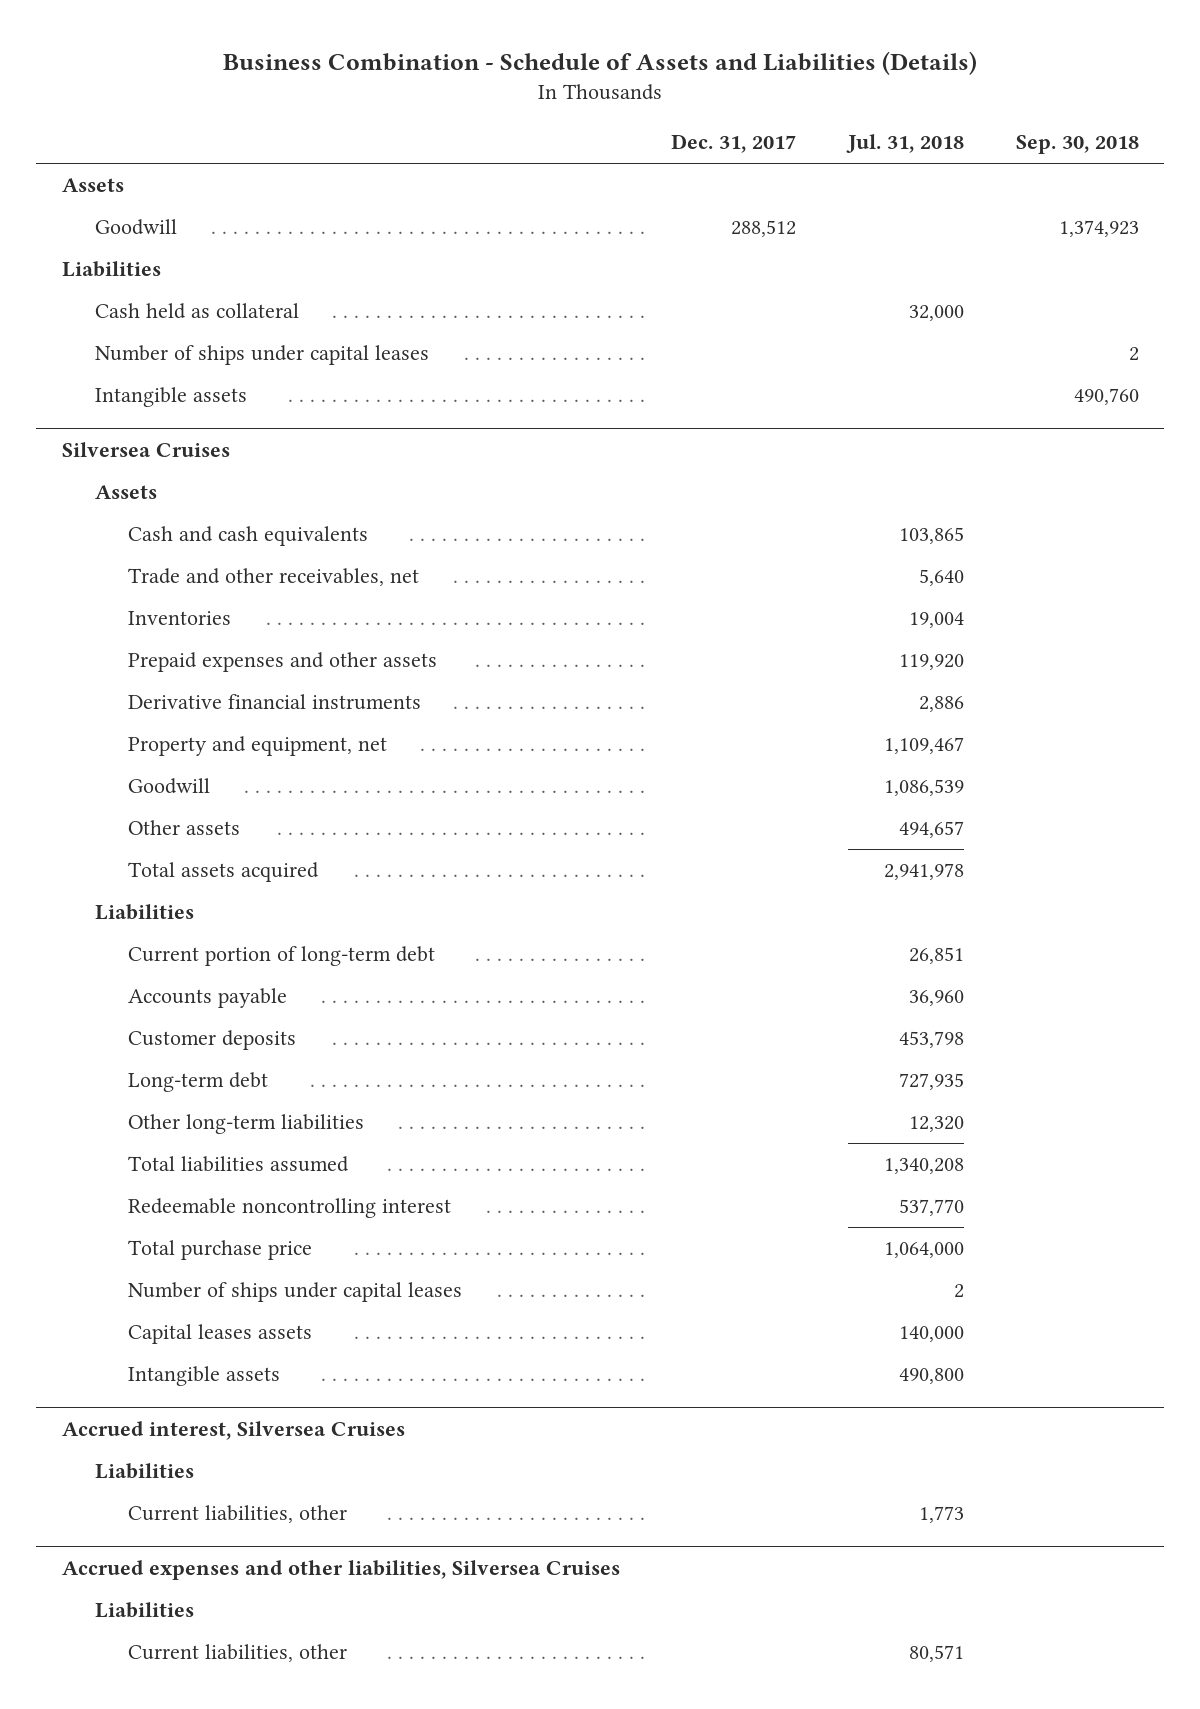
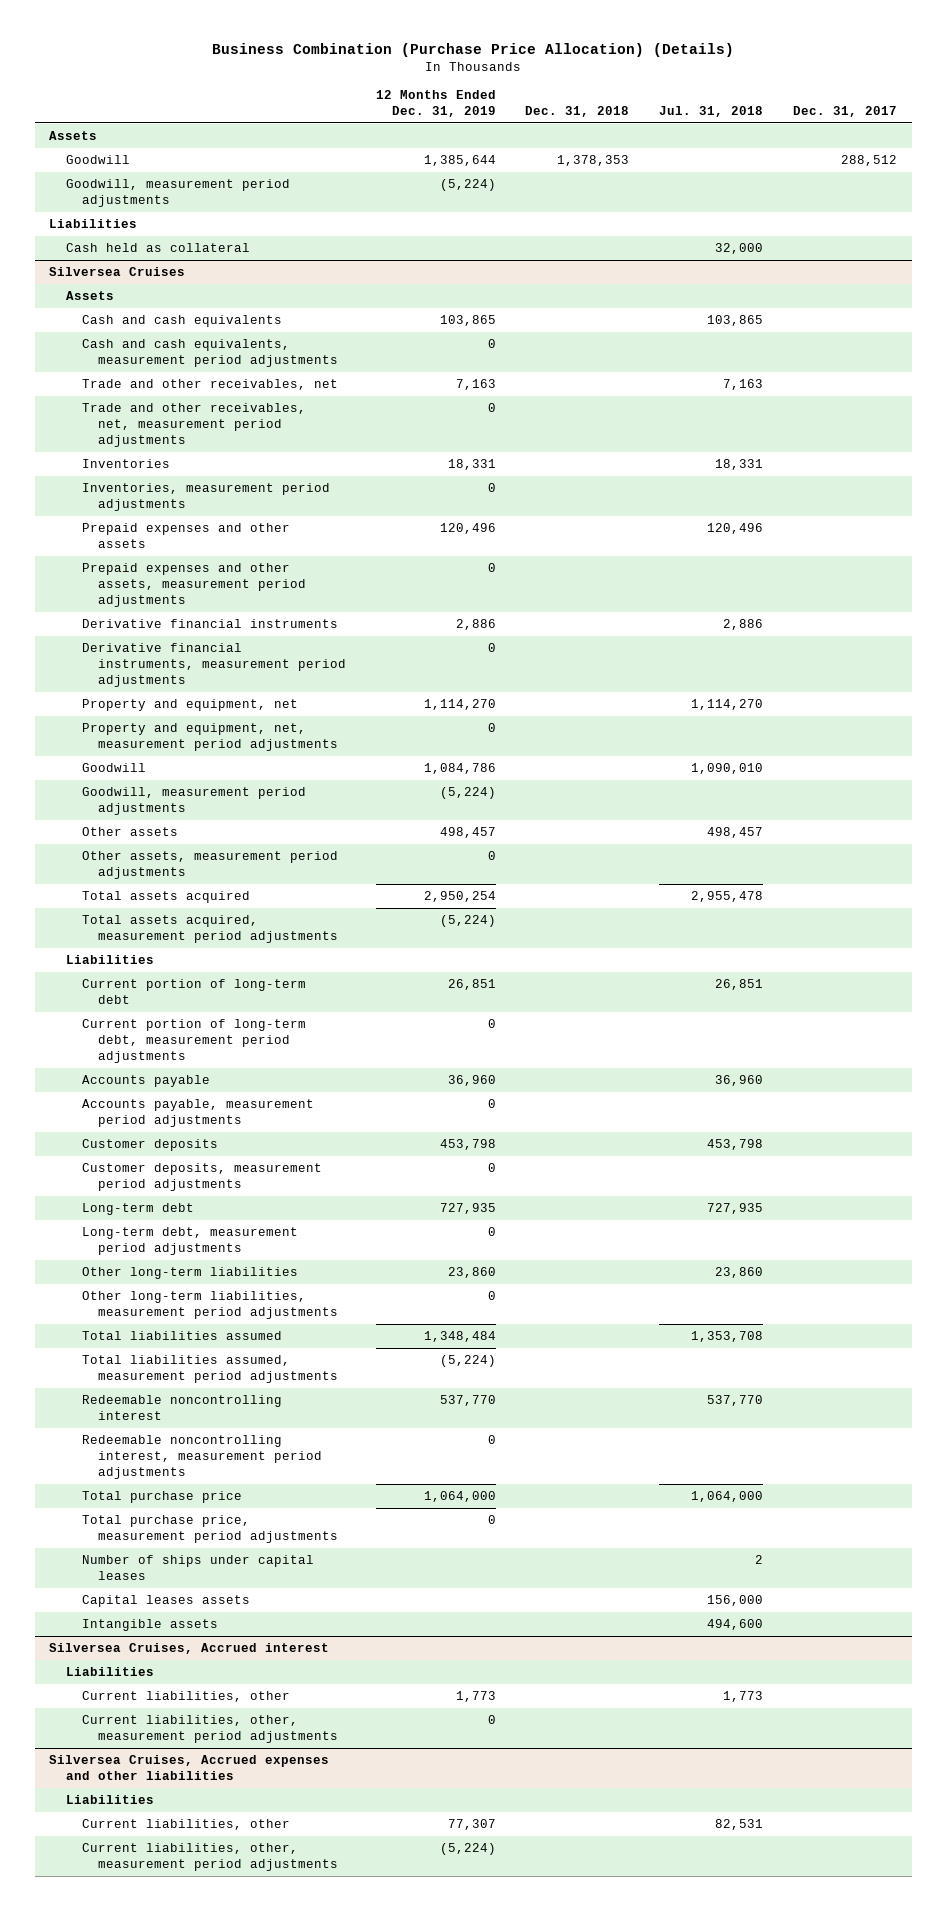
- Business Combination - Schedule of Assets and Liabilities (Details)
+ Business Combination (Purchase Price Allocation) (Details)
- | Dec. 31, 2017 | Jul. 31, 2018 | Sep. 30, 2018
+ | 12 Months Ended Dec. 31, 2019 | Dec. 31, 2018 | Jul. 31, 2018 | Dec. 31, 2017
+ Goodwill, measurement period adjustments | (5,224) | | |
- Number of ships under capital leases | | | 2
- Intangible assets | | | 490,760
@ Silversea Cruises
- Trade and other receivables, net | | 5,640 |
- Inventories | | 19,004 |
- Prepaid expenses and other assets | | 119,920 |
+ Cash and cash equivalents, measurement period adjustments | 0 | | |
+ Trade and other receivables, net | 7,163 | | 7,163 |
+ Trade and other receivables, net, measurement period adjustments | 0 | | |
+ Inventories | 18,331 | | 18,331 |
+ Inventories, measurement period adjustments | 0 | | |
+ Prepaid expenses and other assets | 120,496 | | 120,496 |
+ Prepaid expenses and other assets, measurement period adjustments | 0 | | |
- Property and equipment, net | | 1,109,467 |
- Goodwill | | 1,086,539 |
- Other assets | | 494,657 |
- Total assets acquired | | 2,941,978 |
+ Derivative financial instruments, measurement period adjustments | 0 | | |
+ Property and equipment, net | 1,114,270 | | 1,114,270 |
+ Property and equipment, net, measurement period adjustments | 0 | | |
+ Goodwill | 1,084,786 | | 1,090,010 |
+ Goodwill, measurement period adjustments | (5,224) | | |
+ Other assets | 498,457 | | 498,457 |
+ Other assets, measurement period adjustments | 0 | | |
+ Total assets acquired | 2,950,254 | | 2,955,478 |
+ Total assets acquired, measurement period adjustments | (5,224) | | |
+ Current portion of long-term debt, measurement period adjustments | 0 | | |
+ Accounts payable, measurement period adjustments | 0 | | |
+ Customer deposits, measurement period adjustments | 0 | | |
- Other long-term liabilities | | 12,320 |
- Total liabilities assumed | | 1,340,208 |
+ Long-term debt, measurement period adjustments | 0 | | |
+ Other long-term liabilities | 23,860 | | 23,860 |
+ Other long-term liabilities, measurement period adjustments | 0 | | |
+ Total liabilities assumed | 1,348,484 | | 1,353,708 |
+ Total liabilities assumed, measurement period adjustments | (5,224) | | |
+ Redeemable noncontrolling interest, measurement period adjustments | 0 | | |
+ Total purchase price, measurement period adjustments | 0 | | |
- Capital leases assets | | 140,000 |
- Intangible assets | | 490,800 |
- Accrued interest, Silversea Cruises
@ Silversea Cruises
+ Capital leases assets | | | 156,000 |
+ Intangible assets | | | 494,600 |
+ Silversea Cruises, Accrued interest
- Accrued expenses and other liabilities, Silversea Cruises
+ Current liabilities, other, measurement period adjustments | 0 | | |
+ Silversea Cruises, Accrued expenses and other liabilities
- Current liabilities, other | | 80,571 |
+ Current liabilities, other | 77,307 | | 82,531 |
+ Current liabilities, other, measurement period adjustments | (5,224) | | |

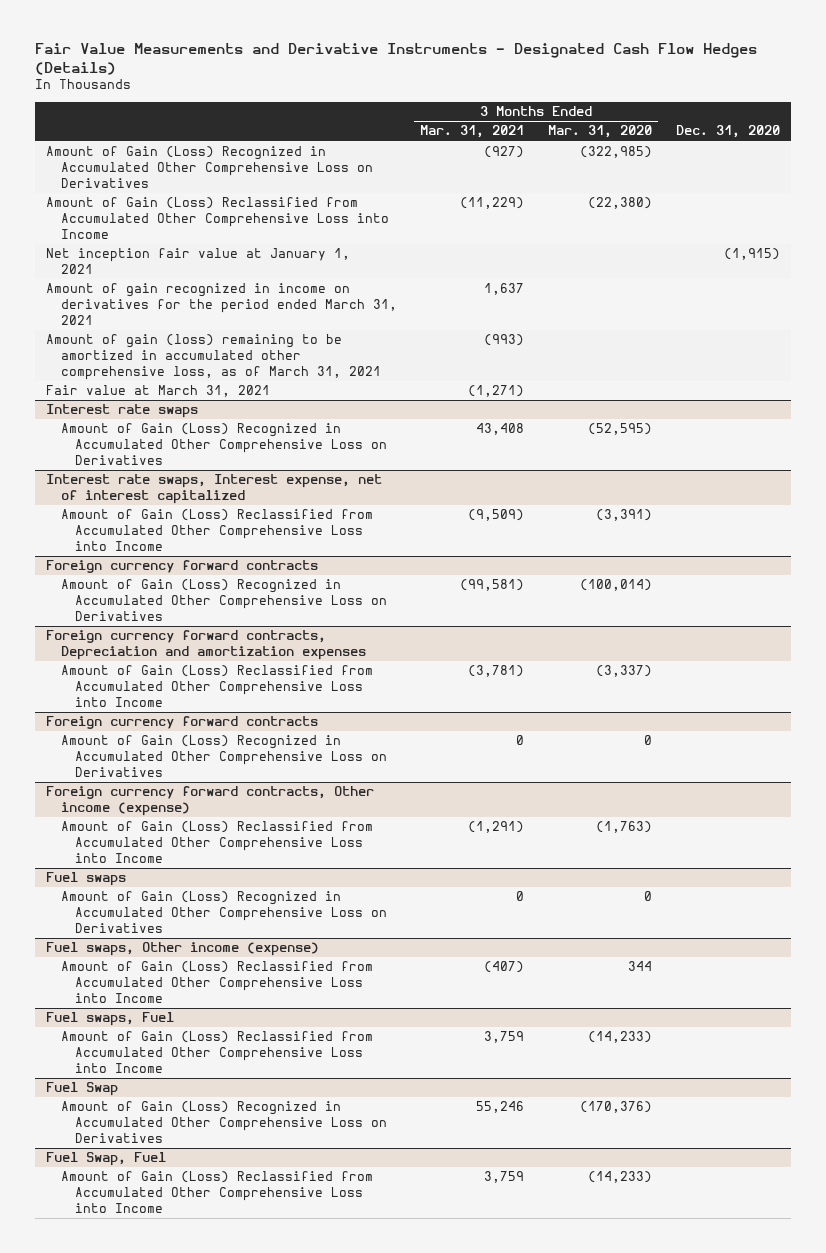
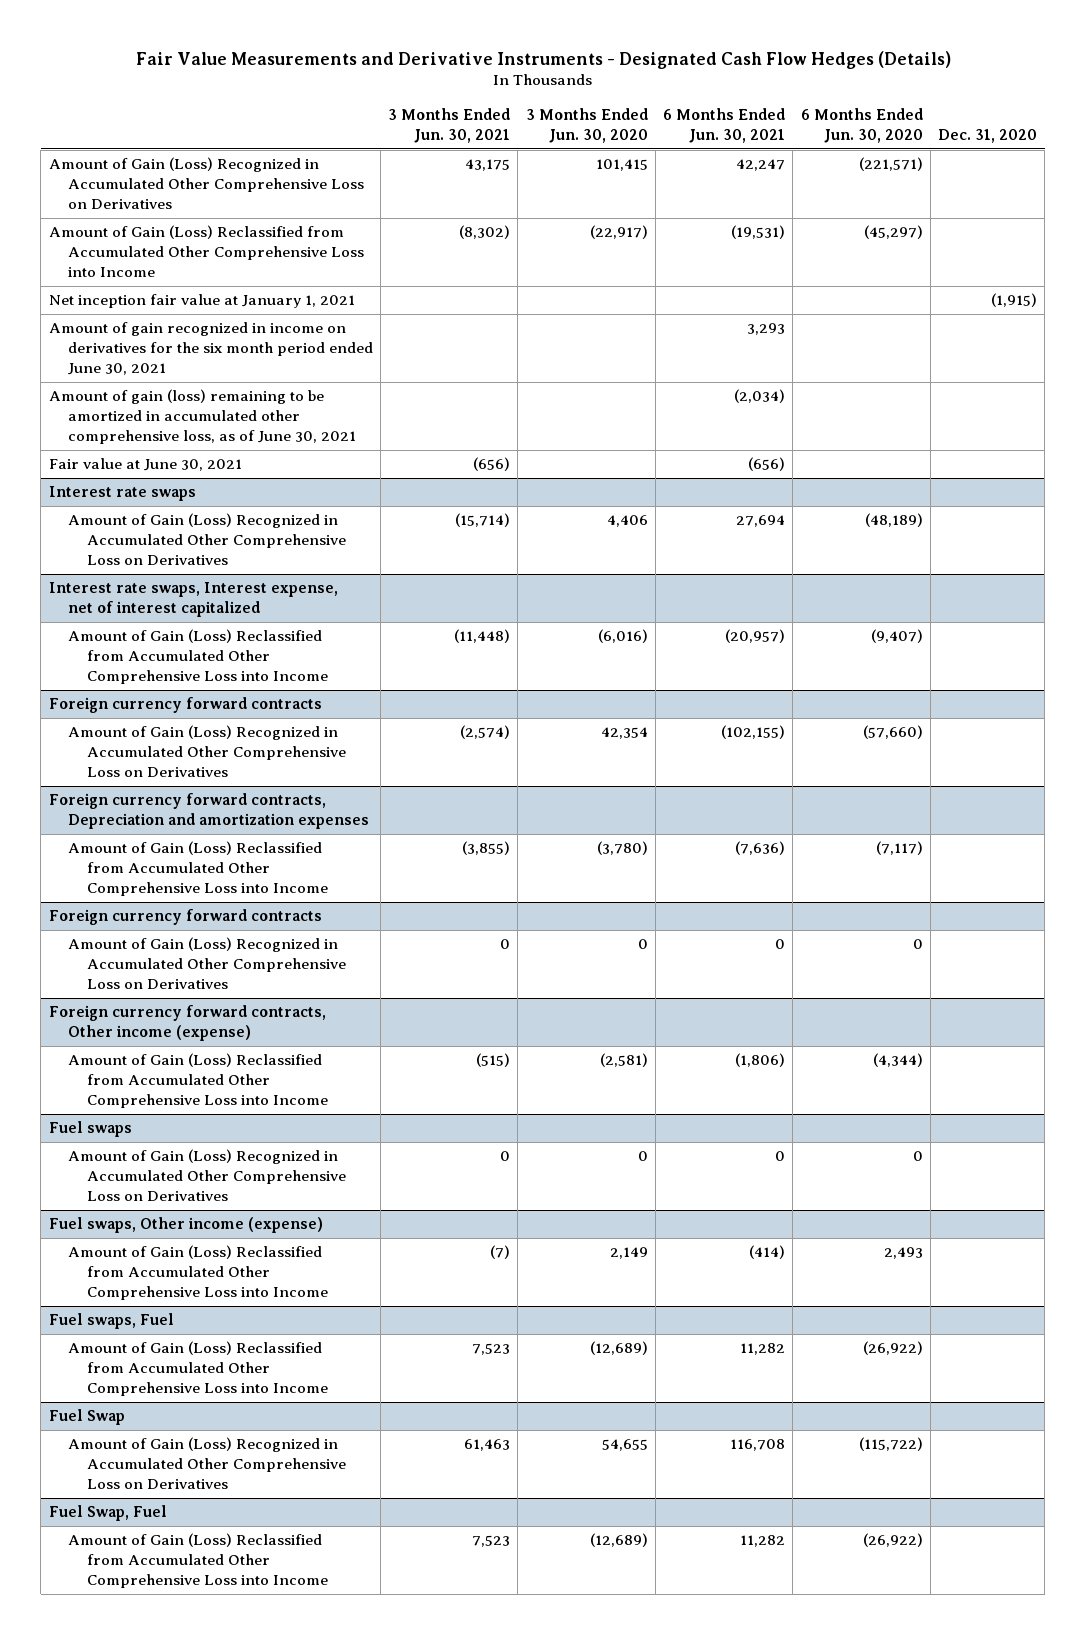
- | 3 Months Ended Mar. 31, 2021 | 3 Months Ended Mar. 31, 2020 | Dec. 31, 2020
+ | 3 Months Ended Jun. 30, 2021 | 3 Months Ended Jun. 30, 2020 | 6 Months Ended Jun. 30, 2021 | 6 Months Ended Jun. 30, 2020 | Dec. 31, 2020
- Amount of gain recognized in income on derivatives for the period ended March 31, 2021 | 1,637 | |
- Amount of gain (loss) remaining to be amortized in accumulated other comprehensive loss, as of March 31, 2021 | (993) | |
- Fair value at March 31, 2021 | (1,271) | |
+ Amount of gain recognized in income on derivatives for the six month period ended June 30, 2021 | | | 3,293 | |
+ Amount of gain (loss) remaining to be amortized in accumulated other comprehensive loss, as of June 30, 2021 | | | (2,034) | |
+ Fair value at June 30, 2021 | (656) | | (656) | |

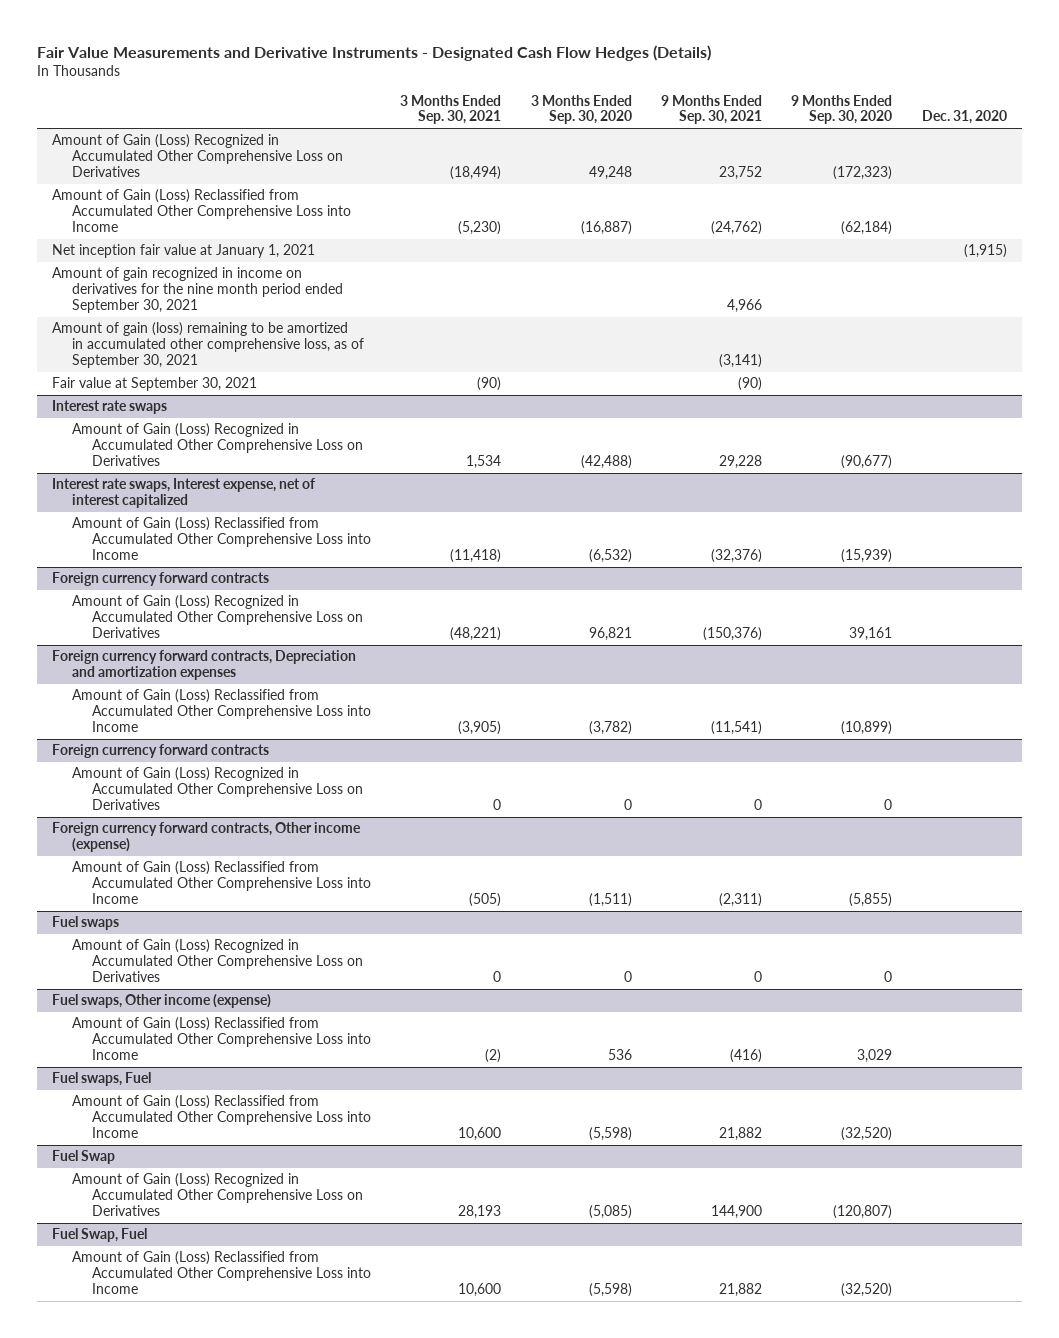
- | 3 Months Ended Jun. 30, 2021 | 3 Months Ended Jun. 30, 2020 | 6 Months Ended Jun. 30, 2021 | 6 Months Ended Jun. 30, 2020 | Dec. 31, 2020
+ | 3 Months Ended Sep. 30, 2021 | 3 Months Ended Sep. 30, 2020 | 9 Months Ended Sep. 30, 2021 | 9 Months Ended Sep. 30, 2020 | Dec. 31, 2020
- Amount of gain recognized in income on derivatives for the six month period ended June 30, 2021 | | | 3,293 | |
- Amount of gain (loss) remaining to be amortized in accumulated other comprehensive loss, as of June 30, 2021 | | | (2,034) | |
- Fair value at June 30, 2021 | (656) | | (656) | |
+ Amount of gain recognized in income on derivatives for the nine month period ended September 30, 2021 | | | 4,966 | |
+ Amount of gain (loss) remaining to be amortized in accumulated other comprehensive loss, as of September 30, 2021 | | | (3,141) | |
+ Fair value at September 30, 2021 | (90) | | (90) | |

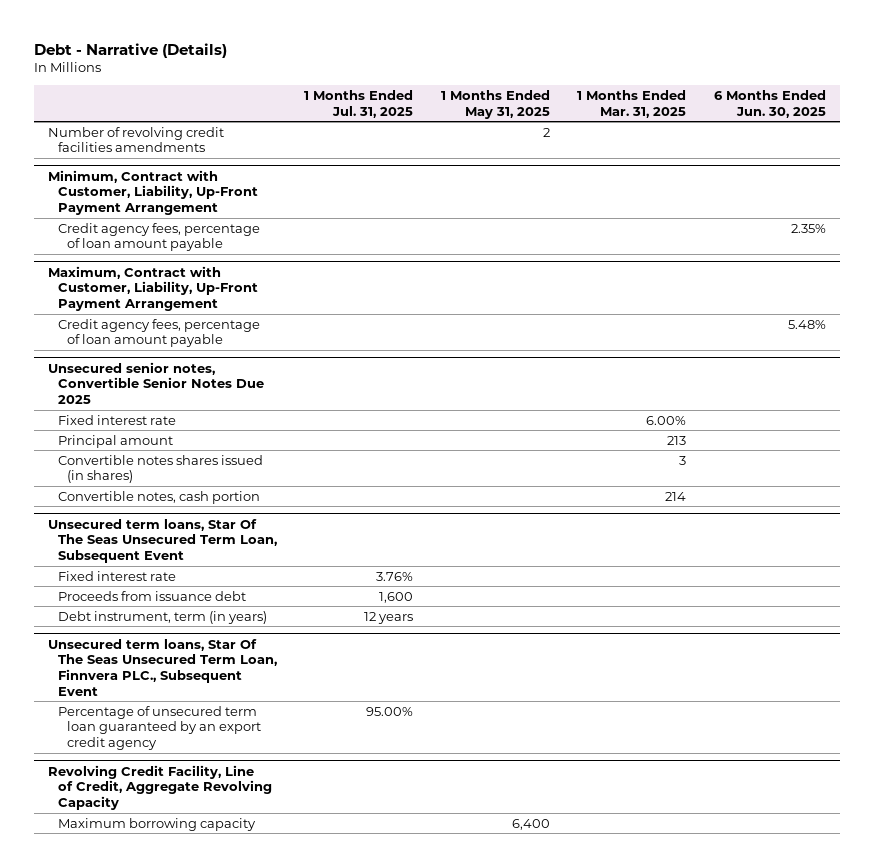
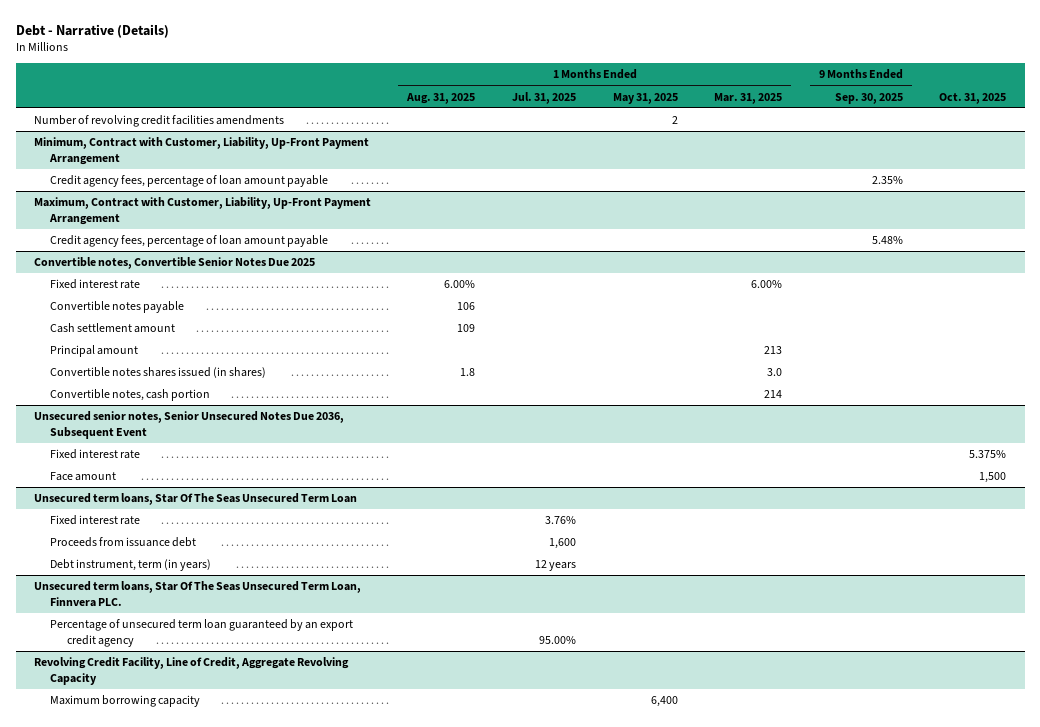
- | 1 Months Ended Jul. 31, 2025 | 1 Months Ended May 31, 2025 | 1 Months Ended Mar. 31, 2025 | 6 Months Ended Jun. 30, 2025
+ | 1 Months Ended Aug. 31, 2025 | 1 Months Ended Jul. 31, 2025 | 1 Months Ended May 31, 2025 | 1 Months Ended Mar. 31, 2025 | 9 Months Ended Sep. 30, 2025 | Oct. 31, 2025
- Unsecured senior notes, Convertible Senior Notes Due 2025
+ Convertible notes, Convertible Senior Notes Due 2025
+ Convertible notes payable | 106 | | | | |
+ Cash settlement amount | 109 | | | | |
- Convertible notes shares issued (in shares) | | | 3 |
+ Convertible notes shares issued (in shares) | 1.8 | | | 3.0 | |
- Unsecured term loans, Star Of The Seas Unsecured Term Loan, Subsequent Event
+ Unsecured senior notes, Senior Unsecured Notes Due 2036, Subsequent Event
+ Fixed interest rate | | | | | | 5.375%
+ Face amount | | | | | | 1,500
+ Unsecured term loans, Star Of The Seas Unsecured Term Loan
- Unsecured term loans, Star Of The Seas Unsecured Term Loan, Finnvera PLC., Subsequent Event
+ Unsecured term loans, Star Of The Seas Unsecured Term Loan, Finnvera PLC.

